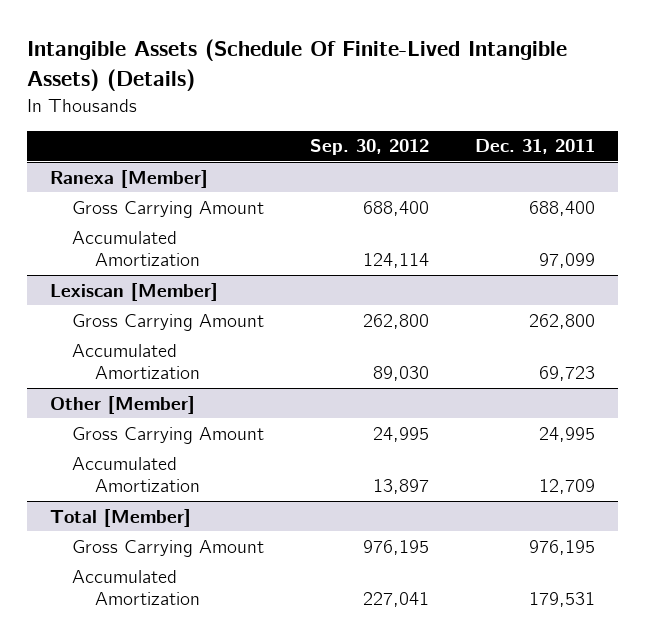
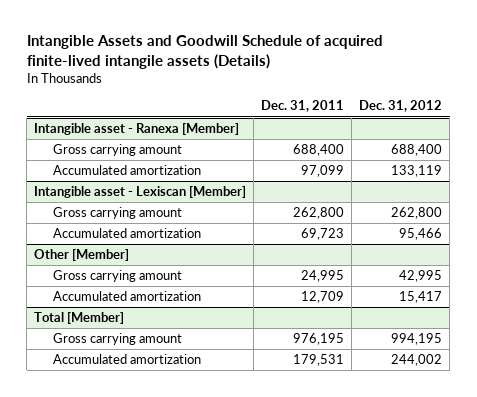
- Intangible Assets (Schedule Of Finite-Lived Intangible Assets) (Details)
+ Intangible Assets and Goodwill Schedule of acquired finite-lived intangile assets (Details)
- | Sep. 30, 2012 | Dec. 31, 2011
+ | Dec. 31, 2011 | Dec. 31, 2012
- Ranexa [Member]
- Gross Carrying Amount | 688,400 | 688,400
- Accumulated Amortization | 124,114 | 97,099
- Lexiscan [Member]
- Gross Carrying Amount | 262,800 | 262,800
- Accumulated Amortization | 89,030 | 69,723
+ Intangible asset - Ranexa [Member]
+ Gross carrying amount | 688,400 | 688,400
+ Accumulated amortization | 97,099 | 133,119
+ Intangible asset - Lexiscan [Member]
+ Gross carrying amount | 262,800 | 262,800
+ Accumulated amortization | 69,723 | 95,466
@ Other [Member]
- Gross Carrying Amount | 24,995 | 24,995
- Accumulated Amortization | 13,897 | 12,709
+ Gross carrying amount | 24,995 | 42,995
+ Accumulated amortization | 12,709 | 15,417
@ Total [Member]
- Gross Carrying Amount | 976,195 | 976,195
- Accumulated Amortization | 227,041 | 179,531
+ Gross carrying amount | 976,195 | 994,195
+ Accumulated amortization | 179,531 | 244,002

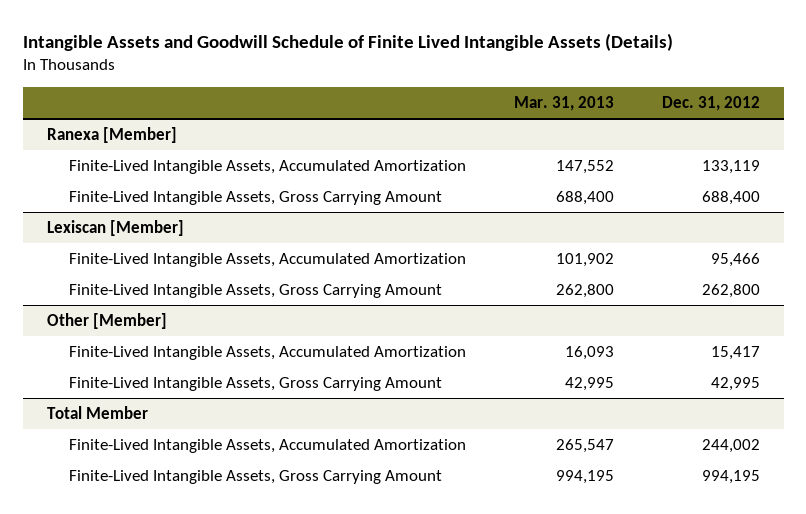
- Intangible Assets and Goodwill Schedule of acquired finite-lived intangile assets (Details)
+ Intangible Assets and Goodwill Schedule of Finite Lived Intangible Assets (Details)
- | Dec. 31, 2011 | Dec. 31, 2012
+ | Mar. 31, 2013 | Dec. 31, 2012
- Intangible asset - Ranexa [Member]
- Gross carrying amount | 688,400 | 688,400
- Accumulated amortization | 97,099 | 133,119
- Intangible asset - Lexiscan [Member]
- Gross carrying amount | 262,800 | 262,800
- Accumulated amortization | 69,723 | 95,466
+ Ranexa [Member]
+ Finite-Lived Intangible Assets, Accumulated Amortization | 147,552 | 133,119
+ Finite-Lived Intangible Assets, Gross Carrying Amount | 688,400 | 688,400
+ Lexiscan [Member]
+ Finite-Lived Intangible Assets, Accumulated Amortization | 101,902 | 95,466
+ Finite-Lived Intangible Assets, Gross Carrying Amount | 262,800 | 262,800
@ Other [Member]
- Gross carrying amount | 24,995 | 42,995
- Accumulated amortization | 12,709 | 15,417
- Total [Member]
- Gross carrying amount | 976,195 | 994,195
- Accumulated amortization | 179,531 | 244,002
@ Other [Member]
+ Finite-Lived Intangible Assets, Accumulated Amortization | 16,093 | 15,417
+ Finite-Lived Intangible Assets, Gross Carrying Amount | 42,995 | 42,995
+ Total Member
+ Finite-Lived Intangible Assets, Accumulated Amortization | 265,547 | 244,002
+ Finite-Lived Intangible Assets, Gross Carrying Amount | 994,195 | 994,195

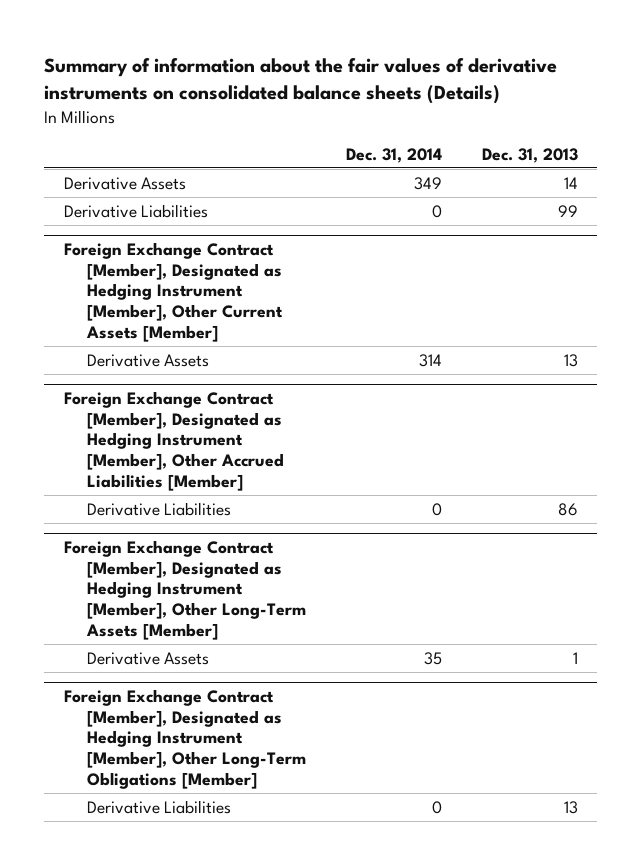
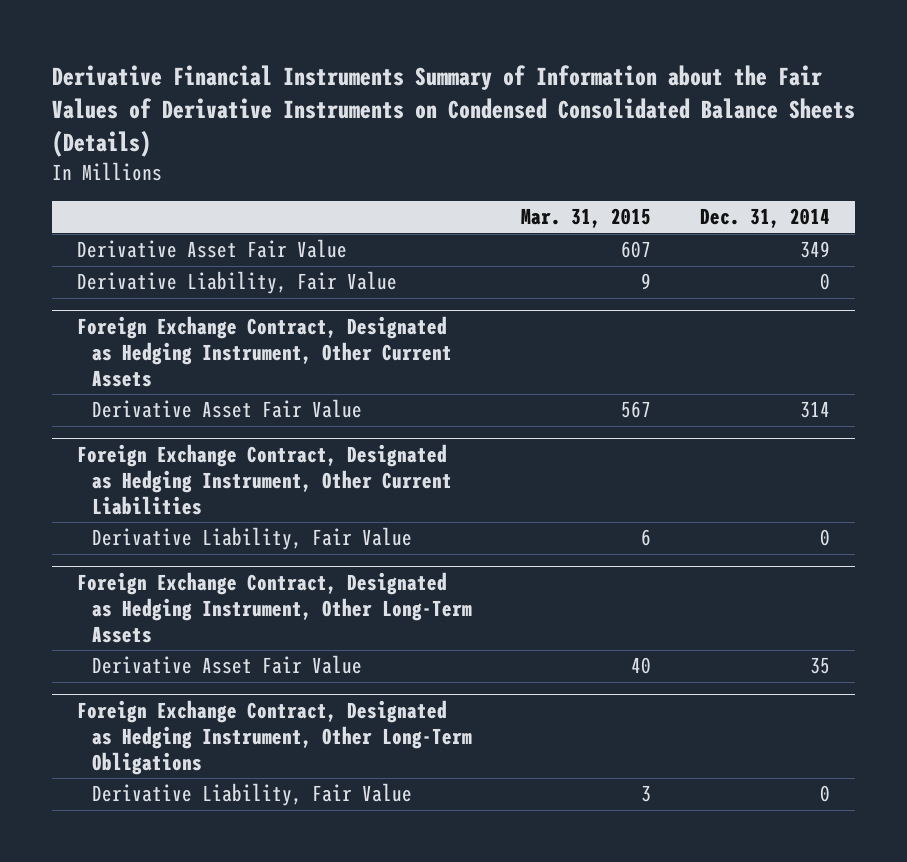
- Summary of information about the fair values of derivative instruments on consolidated balance sheets (Details)
+ Derivative Financial Instruments Summary of Information about the Fair Values of Derivative Instruments on Condensed Consolidated Balance Sheets (Details)
- | Dec. 31, 2014 | Dec. 31, 2013
+ | Mar. 31, 2015 | Dec. 31, 2014
- Derivative Assets | 349 | 14
- Derivative Liabilities | 0 | 99
- Foreign Exchange Contract [Member], Designated as Hedging Instrument [Member], Other Current Assets [Member]
- Derivative Assets | 314 | 13
- Foreign Exchange Contract [Member], Designated as Hedging Instrument [Member], Other Accrued Liabilities [Member]
- Derivative Liabilities | 0 | 86
- Foreign Exchange Contract [Member], Designated as Hedging Instrument [Member], Other Long-Term Assets [Member]
- Derivative Assets | 35 | 1
- Foreign Exchange Contract [Member], Designated as Hedging Instrument [Member], Other Long-Term Obligations [Member]
- Derivative Liabilities | 0 | 13
+ Derivative Asset Fair Value | 607 | 349
+ Derivative Liability, Fair Value | 9 | 0
+ Foreign Exchange Contract, Designated as Hedging Instrument, Other Current Assets
+ Derivative Asset Fair Value | 567 | 314
+ Foreign Exchange Contract, Designated as Hedging Instrument, Other Current Liabilities
+ Derivative Liability, Fair Value | 6 | 0
+ Foreign Exchange Contract, Designated as Hedging Instrument, Other Long-Term Assets
+ Derivative Asset Fair Value | 40 | 35
+ Foreign Exchange Contract, Designated as Hedging Instrument, Other Long-Term Obligations
+ Derivative Liability, Fair Value | 3 | 0

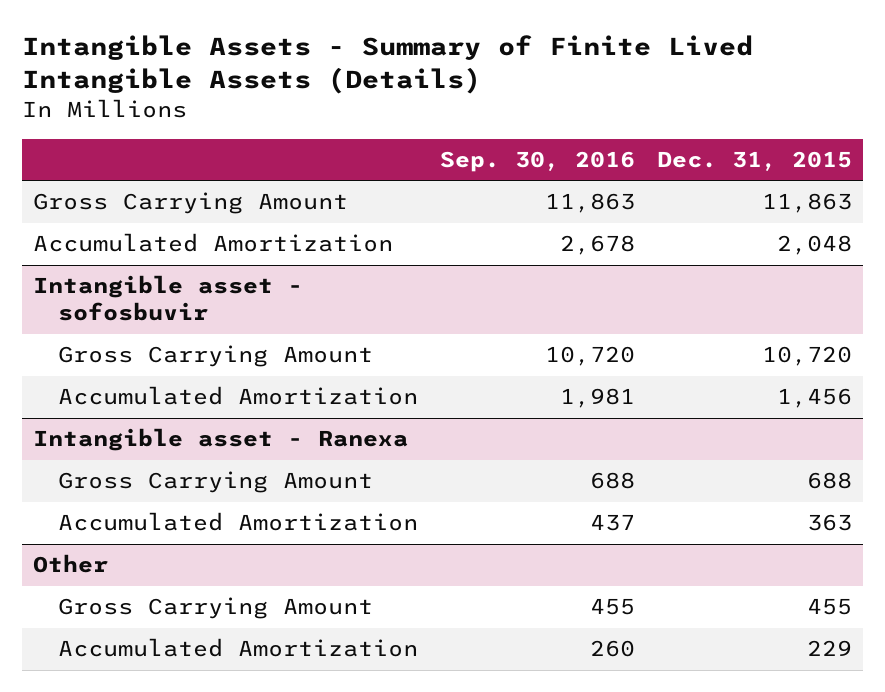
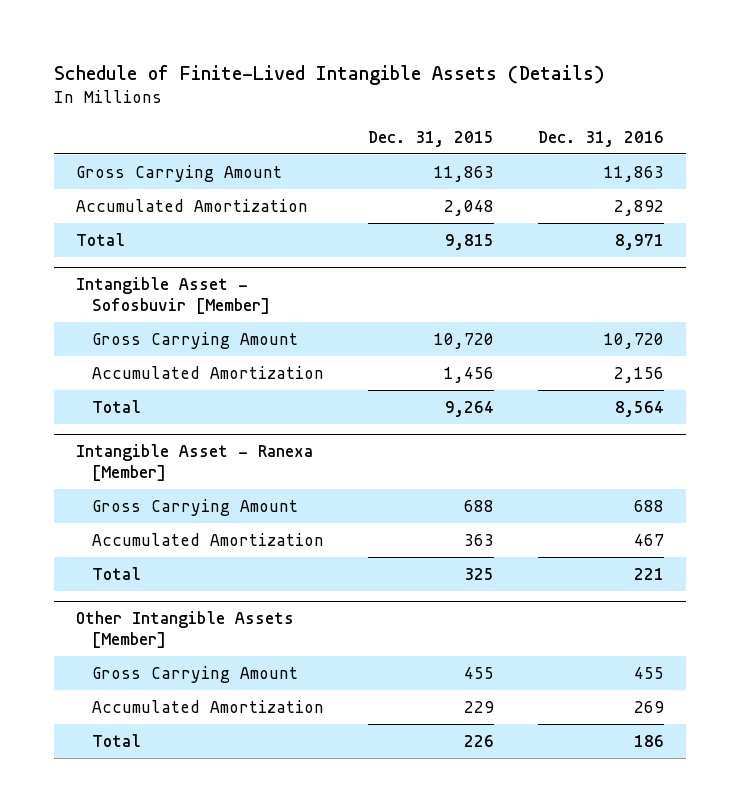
- Intangible Assets - Summary of Finite Lived Intangible Assets (Details)
+ Schedule of Finite-Lived Intangible Assets (Details)
- | Sep. 30, 2016 | Dec. 31, 2015
+ | Dec. 31, 2015 | Dec. 31, 2016
- Intangible asset - sofosbuvir
+ Total | 9,815 | 8,971
+ Intangible Asset - Sofosbuvir [Member]
- Intangible asset - Ranexa
+ Total | 9,264 | 8,564
+ Intangible Asset - Ranexa [Member]
- Other
+ Total | 325 | 221
+ Other Intangible Assets [Member]
+ Total | 226 | 186

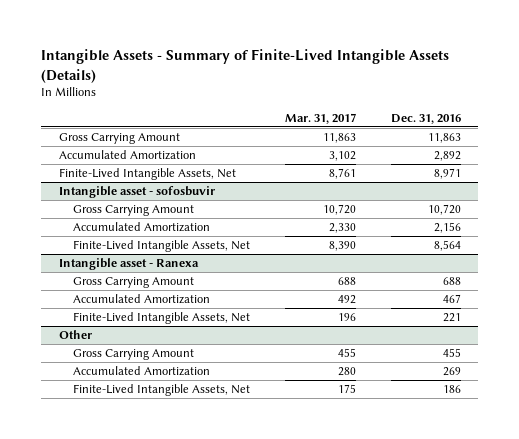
- Schedule of Finite-Lived Intangible Assets (Details)
+ Intangible Assets - Summary of Finite-Lived Intangible Assets (Details)
- | Dec. 31, 2015 | Dec. 31, 2016
+ | Mar. 31, 2017 | Dec. 31, 2016
- Total | 9,815 | 8,971
- Intangible Asset - Sofosbuvir [Member]
+ Finite-Lived Intangible Assets, Net | 8,761 | 8,971
+ Intangible asset - sofosbuvir
- Total | 9,264 | 8,564
- Intangible Asset - Ranexa [Member]
+ Finite-Lived Intangible Assets, Net | 8,390 | 8,564
+ Intangible asset - Ranexa
- Total | 325 | 221
- Other Intangible Assets [Member]
+ Finite-Lived Intangible Assets, Net | 196 | 221
+ Other
- Total | 226 | 186
+ Finite-Lived Intangible Assets, Net | 175 | 186

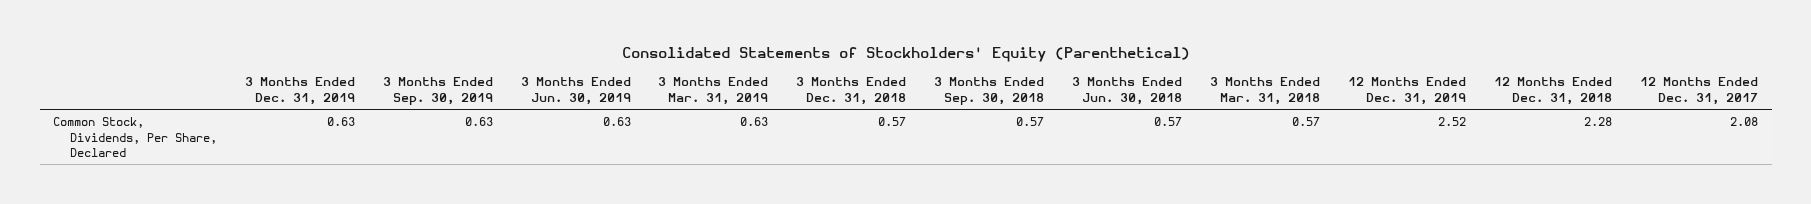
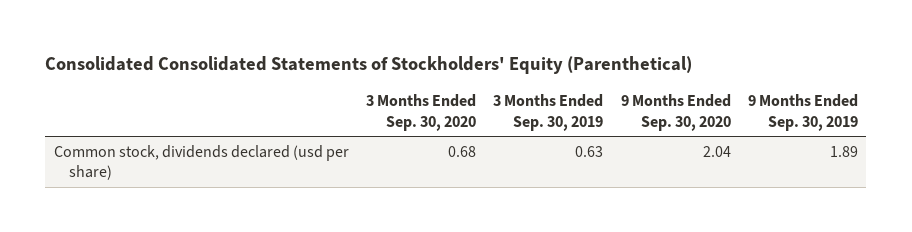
- Consolidated Statements of Stockholders' Equity (Parenthetical)
+ Consolidated Consolidated Statements of Stockholders' Equity (Parenthetical)
- | 3 Months Ended Dec. 31, 2019 | 3 Months Ended Sep. 30, 2019 | 3 Months Ended Jun. 30, 2019 | 3 Months Ended Mar. 31, 2019 | 3 Months Ended Dec. 31, 2018 | 3 Months Ended Sep. 30, 2018 | 3 Months Ended Jun. 30, 2018 | 3 Months Ended Mar. 31, 2018 | 12 Months Ended Dec. 31, 2019 | 12 Months Ended Dec. 31, 2018 | 12 Months Ended Dec. 31, 2017
+ | 3 Months Ended Sep. 30, 2020 | 3 Months Ended Sep. 30, 2019 | 9 Months Ended Sep. 30, 2020 | 9 Months Ended Sep. 30, 2019
- Common Stock, Dividends, Per Share, Declared | 0.63 | 0.63 | 0.63 | 0.63 | 0.57 | 0.57 | 0.57 | 0.57 | 2.52 | 2.28 | 2.08
+ Common stock, dividends declared (usd per share) | 0.68 | 0.63 | 2.04 | 1.89

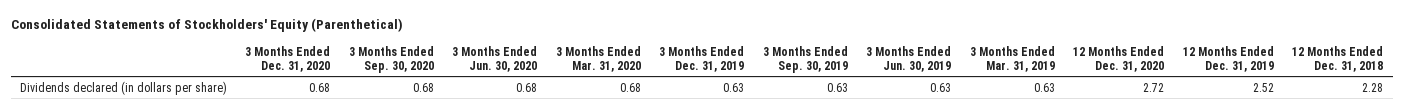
- Consolidated Consolidated Statements of Stockholders' Equity (Parenthetical)
+ Consolidated Statements of Stockholders' Equity (Parenthetical)
- | 3 Months Ended Sep. 30, 2020 | 3 Months Ended Sep. 30, 2019 | 9 Months Ended Sep. 30, 2020 | 9 Months Ended Sep. 30, 2019
+ | 3 Months Ended Dec. 31, 2020 | 3 Months Ended Sep. 30, 2020 | 3 Months Ended Jun. 30, 2020 | 3 Months Ended Mar. 31, 2020 | 3 Months Ended Dec. 31, 2019 | 3 Months Ended Sep. 30, 2019 | 3 Months Ended Jun. 30, 2019 | 3 Months Ended Mar. 31, 2019 | 12 Months Ended Dec. 31, 2020 | 12 Months Ended Dec. 31, 2019 | 12 Months Ended Dec. 31, 2018
- Common stock, dividends declared (usd per share) | 0.68 | 0.63 | 2.04 | 1.89
+ Dividends declared (in dollars per share) | 0.68 | 0.68 | 0.68 | 0.68 | 0.63 | 0.63 | 0.63 | 0.63 | 2.72 | 2.52 | 2.28

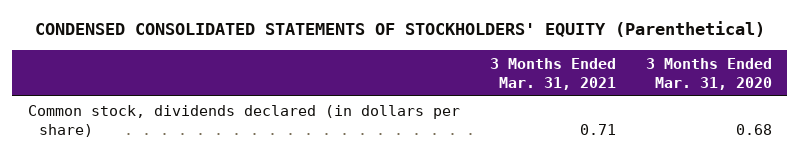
- Consolidated Statements of Stockholders' Equity (Parenthetical)
+ CONDENSED CONSOLIDATED STATEMENTS OF STOCKHOLDERS' EQUITY (Parenthetical)
- | 3 Months Ended Dec. 31, 2020 | 3 Months Ended Sep. 30, 2020 | 3 Months Ended Jun. 30, 2020 | 3 Months Ended Mar. 31, 2020 | 3 Months Ended Dec. 31, 2019 | 3 Months Ended Sep. 30, 2019 | 3 Months Ended Jun. 30, 2019 | 3 Months Ended Mar. 31, 2019 | 12 Months Ended Dec. 31, 2020 | 12 Months Ended Dec. 31, 2019 | 12 Months Ended Dec. 31, 2018
+ | 3 Months Ended Mar. 31, 2021 | 3 Months Ended Mar. 31, 2020
- Dividends declared (in dollars per share) | 0.68 | 0.68 | 0.68 | 0.68 | 0.63 | 0.63 | 0.63 | 0.63 | 2.72 | 2.52 | 2.28
+ Common stock, dividends declared (in dollars per share) | 0.71 | 0.68

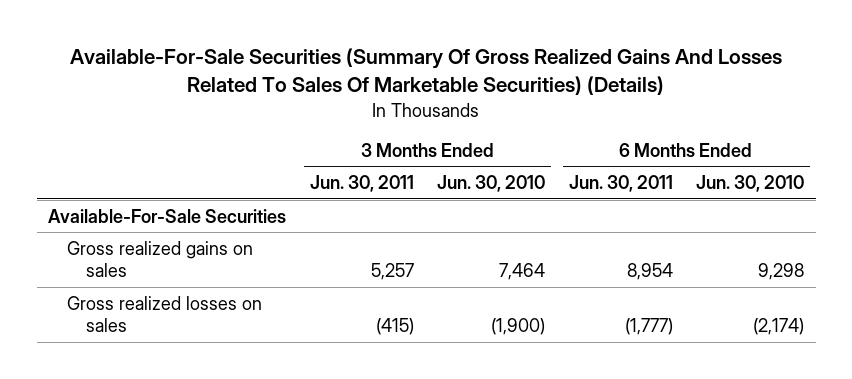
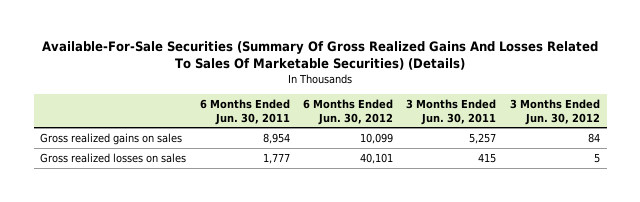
- | 3 Months Ended Jun. 30, 2011 | 3 Months Ended Jun. 30, 2010 | 6 Months Ended Jun. 30, 2011 | 6 Months Ended Jun. 30, 2010
+ | 6 Months Ended Jun. 30, 2011 | 6 Months Ended Jun. 30, 2012 | 3 Months Ended Jun. 30, 2011 | 3 Months Ended Jun. 30, 2012
- Available-For-Sale Securities
- Gross realized losses on sales | (415) | (1,900) | (1,777) | (2,174)
+ Gross realized losses on sales | 1,777 | 40,101 | 415 | 5

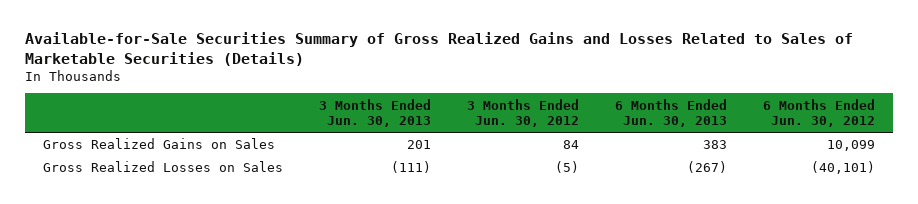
- Available-For-Sale Securities (Summary Of Gross Realized Gains And Losses Related To Sales Of Marketable Securities) (Details)
+ Available-for-Sale Securities Summary of Gross Realized Gains and Losses Related to Sales of Marketable Securities (Details)
- | 6 Months Ended Jun. 30, 2011 | 6 Months Ended Jun. 30, 2012 | 3 Months Ended Jun. 30, 2011 | 3 Months Ended Jun. 30, 2012
+ | 3 Months Ended Jun. 30, 2013 | 3 Months Ended Jun. 30, 2012 | 6 Months Ended Jun. 30, 2013 | 6 Months Ended Jun. 30, 2012
- Gross realized gains on sales | 8,954 | 10,099 | 5,257 | 84
- Gross realized losses on sales | 1,777 | 40,101 | 415 | 5
+ Gross Realized Gains on Sales | 201 | 84 | 383 | 10,099
+ Gross Realized Losses on Sales | (111) | (5) | (267) | (40,101)

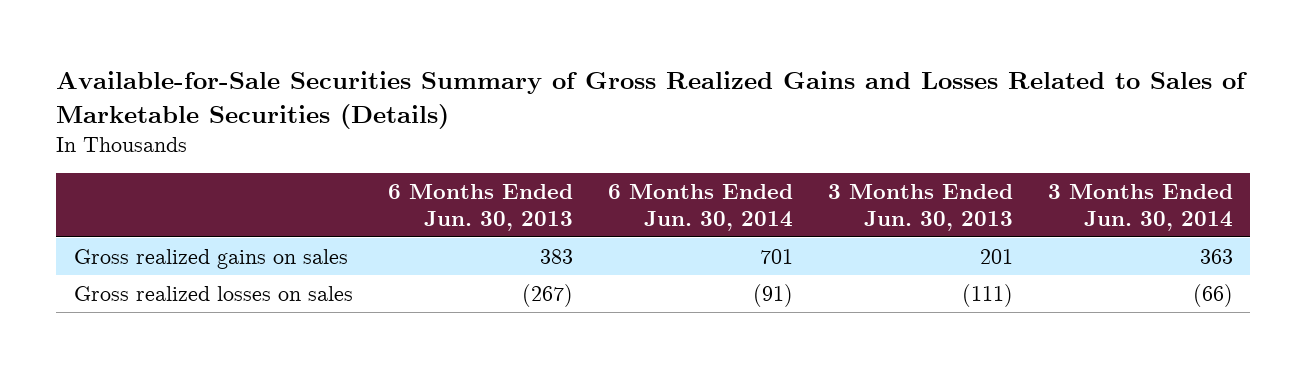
- | 3 Months Ended Jun. 30, 2013 | 3 Months Ended Jun. 30, 2012 | 6 Months Ended Jun. 30, 2013 | 6 Months Ended Jun. 30, 2012
+ | 6 Months Ended Jun. 30, 2013 | 6 Months Ended Jun. 30, 2014 | 3 Months Ended Jun. 30, 2013 | 3 Months Ended Jun. 30, 2014
- Gross Realized Gains on Sales | 201 | 84 | 383 | 10,099
- Gross Realized Losses on Sales | (111) | (5) | (267) | (40,101)
+ Gross realized gains on sales | 383 | 701 | 201 | 363
+ Gross realized losses on sales | (267) | (91) | (111) | (66)

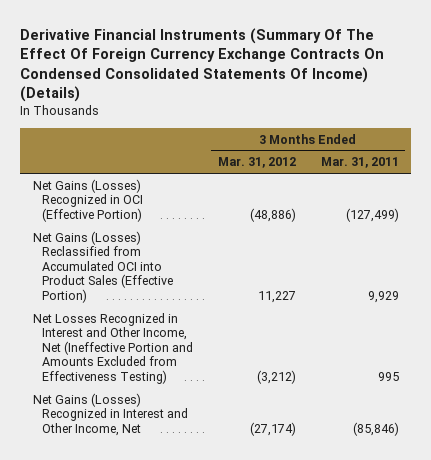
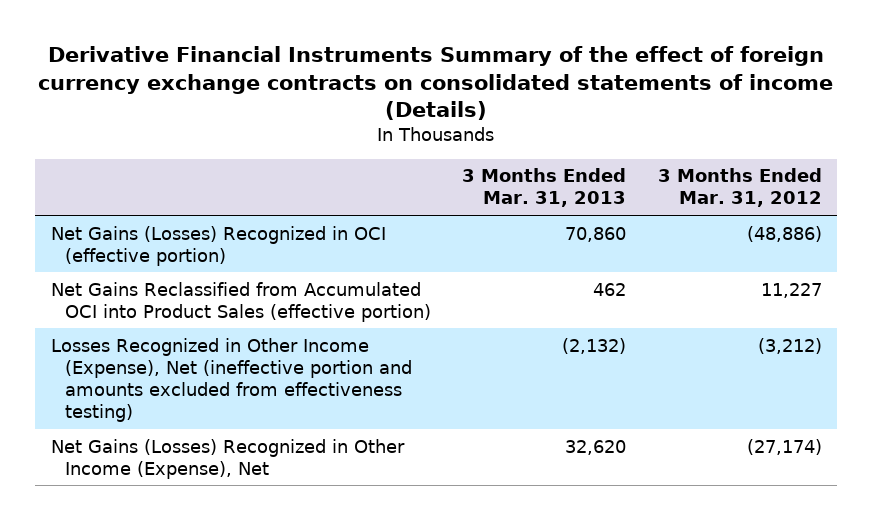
- Derivative Financial Instruments (Summary Of The Effect Of Foreign Currency Exchange Contracts On Condensed Consolidated Statements Of Income) (Details)
+ Derivative Financial Instruments Summary of the effect of foreign currency exchange contracts on consolidated statements of income (Details)
- | 3 Months Ended Mar. 31, 2012 | 3 Months Ended Mar. 31, 2011
+ | 3 Months Ended Mar. 31, 2013 | 3 Months Ended Mar. 31, 2012
- Net Gains (Losses) Recognized in OCI (Effective Portion) | (48,886) | (127,499)
- Net Gains (Losses) Reclassified from Accumulated OCI into Product Sales (Effective Portion) | 11,227 | 9,929
- Net Losses Recognized in Interest and Other Income, Net (Ineffective Portion and Amounts Excluded from Effectiveness Testing) | (3,212) | 995
- Net Gains (Losses) Recognized in Interest and Other Income, Net | (27,174) | (85,846)
+ Net Gains (Losses) Recognized in OCI (effective portion) | 70,860 | (48,886)
+ Net Gains Reclassified from Accumulated OCI into Product Sales (effective portion) | 462 | 11,227
+ Losses Recognized in Other Income (Expense), Net (ineffective portion and amounts excluded from effectiveness testing) | (2,132) | (3,212)
+ Net Gains (Losses) Recognized in Other Income (Expense), Net | 32,620 | (27,174)

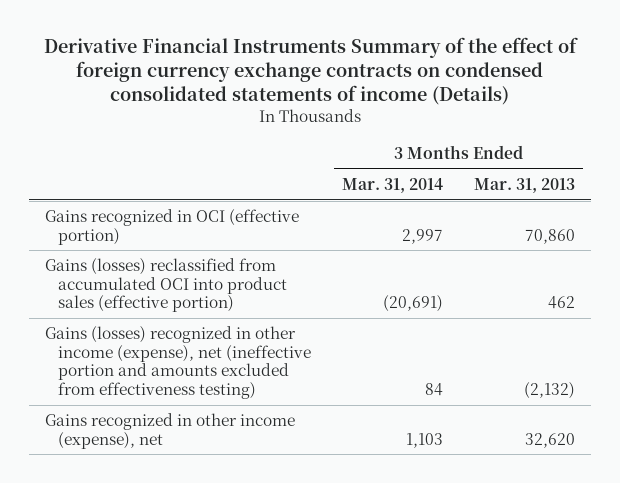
- Derivative Financial Instruments Summary of the effect of foreign currency exchange contracts on consolidated statements of income (Details)
+ Derivative Financial Instruments Summary of the effect of foreign currency exchange contracts on condensed consolidated statements of income (Details)
- | 3 Months Ended Mar. 31, 2013 | 3 Months Ended Mar. 31, 2012
+ | 3 Months Ended Mar. 31, 2014 | 3 Months Ended Mar. 31, 2013
- Net Gains (Losses) Recognized in OCI (effective portion) | 70,860 | (48,886)
- Net Gains Reclassified from Accumulated OCI into Product Sales (effective portion) | 462 | 11,227
- Losses Recognized in Other Income (Expense), Net (ineffective portion and amounts excluded from effectiveness testing) | (2,132) | (3,212)
- Net Gains (Losses) Recognized in Other Income (Expense), Net | 32,620 | (27,174)
+ Gains recognized in OCI (effective portion) | 2,997 | 70,860
+ Gains (losses) reclassified from accumulated OCI into product sales (effective portion) | (20,691) | 462
+ Gains (losses) recognized in other income (expense), net (ineffective portion and amounts excluded from effectiveness testing) | 84 | (2,132)
+ Gains recognized in other income (expense), net | 1,103 | 32,620

